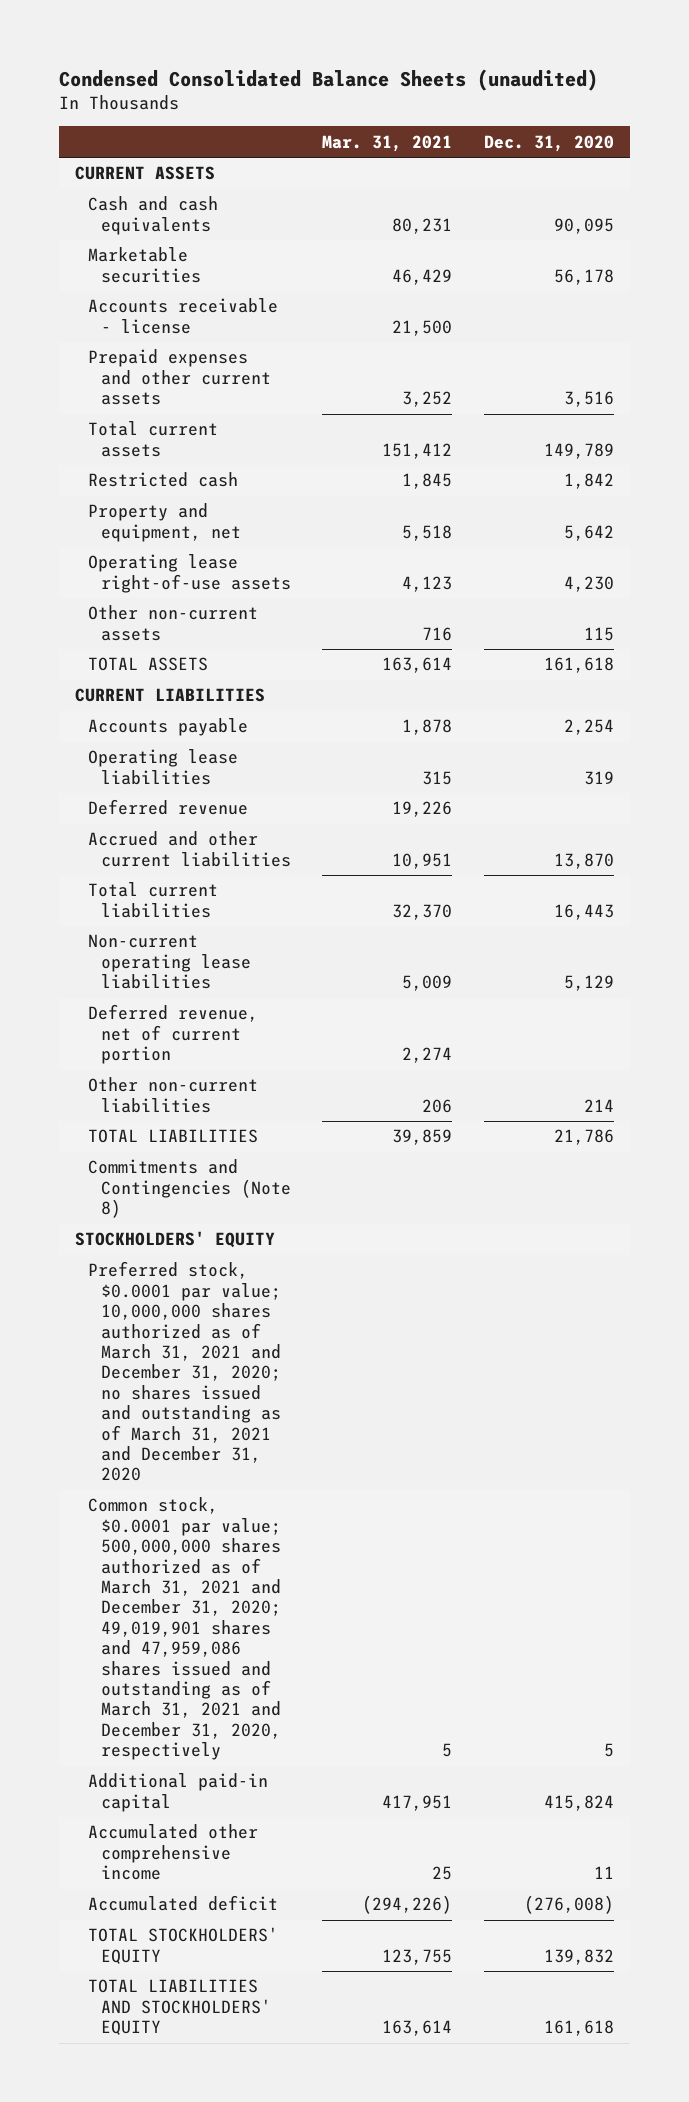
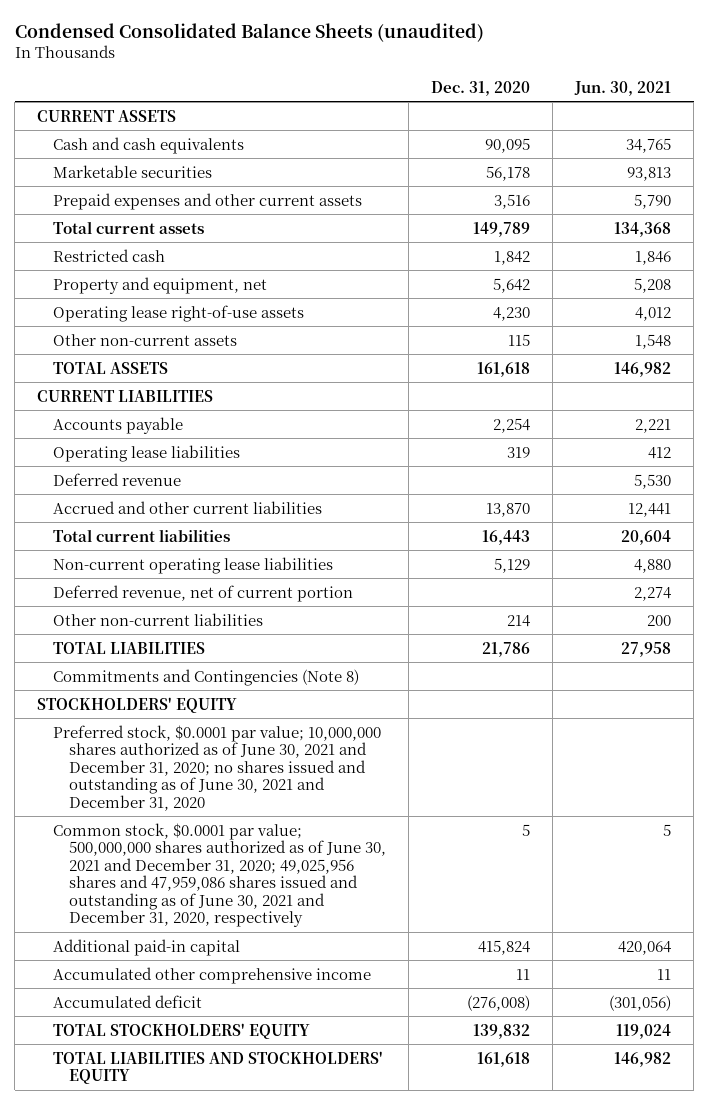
- | Mar. 31, 2021 | Dec. 31, 2020
+ | Dec. 31, 2020 | Jun. 30, 2021
- Accounts receivable - license | 21,500 |
- Preferred stock, $0.0001 par value; 10,000,000 shares authorized as of March 31, 2021 and December 31, 2020; no shares issued and outstanding as of March 31, 2021 and December 31, 2020
- Common stock, $0.0001 par value; 500,000,000 shares authorized as of March 31, 2021 and December 31, 2020; 49,019,901 shares and 47,959,086 shares issued and outstanding as of March 31, 2021 and December 31, 2020, respectively | 5 | 5
+ Preferred stock, $0.0001 par value; 10,000,000 shares authorized as of June 30, 2021 and December 31, 2020; no shares issued and outstanding as of June 30, 2021 and December 31, 2020
+ Common stock, $0.0001 par value; 500,000,000 shares authorized as of June 30, 2021 and December 31, 2020; 49,025,956 shares and 47,959,086 shares issued and outstanding as of June 30, 2021 and December 31, 2020, respectively | 5 | 5

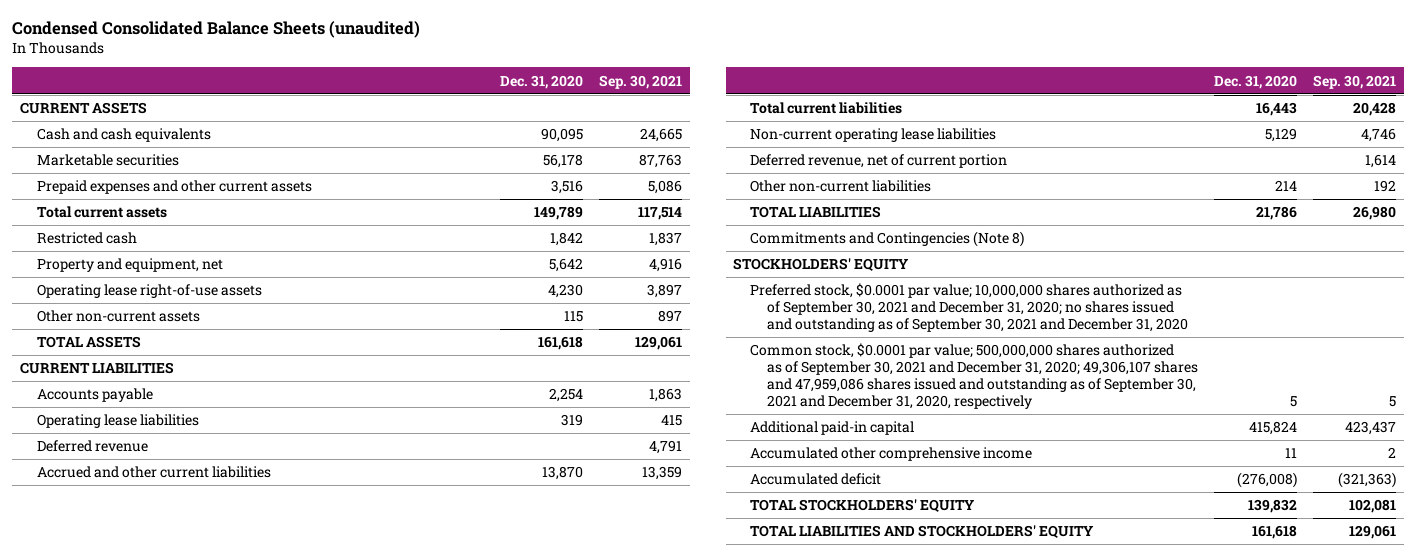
- | Dec. 31, 2020 | Jun. 30, 2021
+ | Dec. 31, 2020 | Sep. 30, 2021
- Preferred stock, $0.0001 par value; 10,000,000 shares authorized as of June 30, 2021 and December 31, 2020; no shares issued and outstanding as of June 30, 2021 and December 31, 2020
- Common stock, $0.0001 par value; 500,000,000 shares authorized as of June 30, 2021 and December 31, 2020; 49,025,956 shares and 47,959,086 shares issued and outstanding as of June 30, 2021 and December 31, 2020, respectively | 5 | 5
+ Preferred stock, $0.0001 par value; 10,000,000 shares authorized as of September 30, 2021 and December 31, 2020; no shares issued and outstanding as of September 30, 2021 and December 31, 2020
+ Common stock, $0.0001 par value; 500,000,000 shares authorized as of September 30, 2021 and December 31, 2020; 49,306,107 shares and 47,959,086 shares issued and outstanding as of September 30, 2021 and December 31, 2020, respectively | 5 | 5

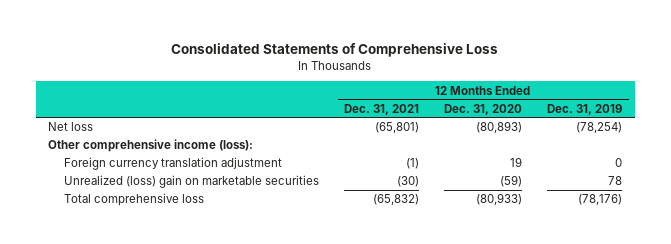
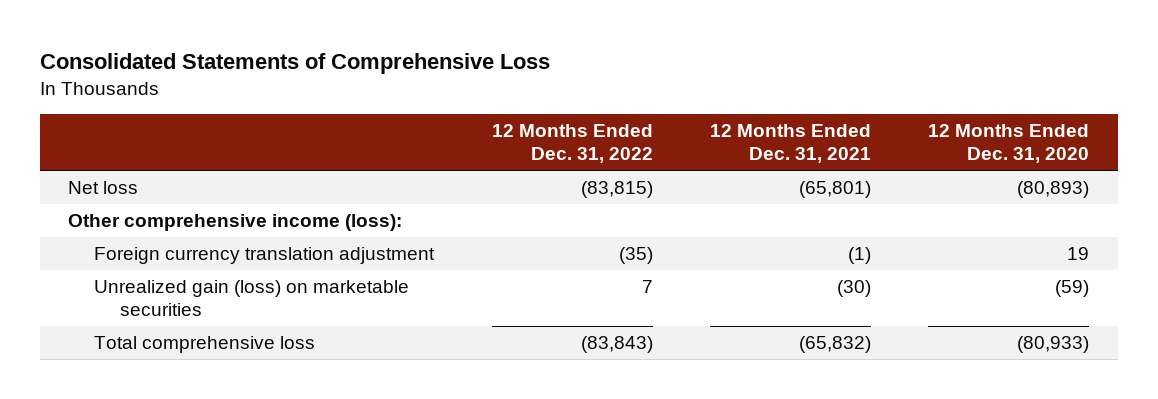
- | 12 Months Ended Dec. 31, 2021 | 12 Months Ended Dec. 31, 2020 | 12 Months Ended Dec. 31, 2019
+ | 12 Months Ended Dec. 31, 2022 | 12 Months Ended Dec. 31, 2021 | 12 Months Ended Dec. 31, 2020
- Unrealized (loss) gain on marketable securities | (30) | (59) | 78
+ Unrealized gain (loss) on marketable securities | 7 | (30) | (59)

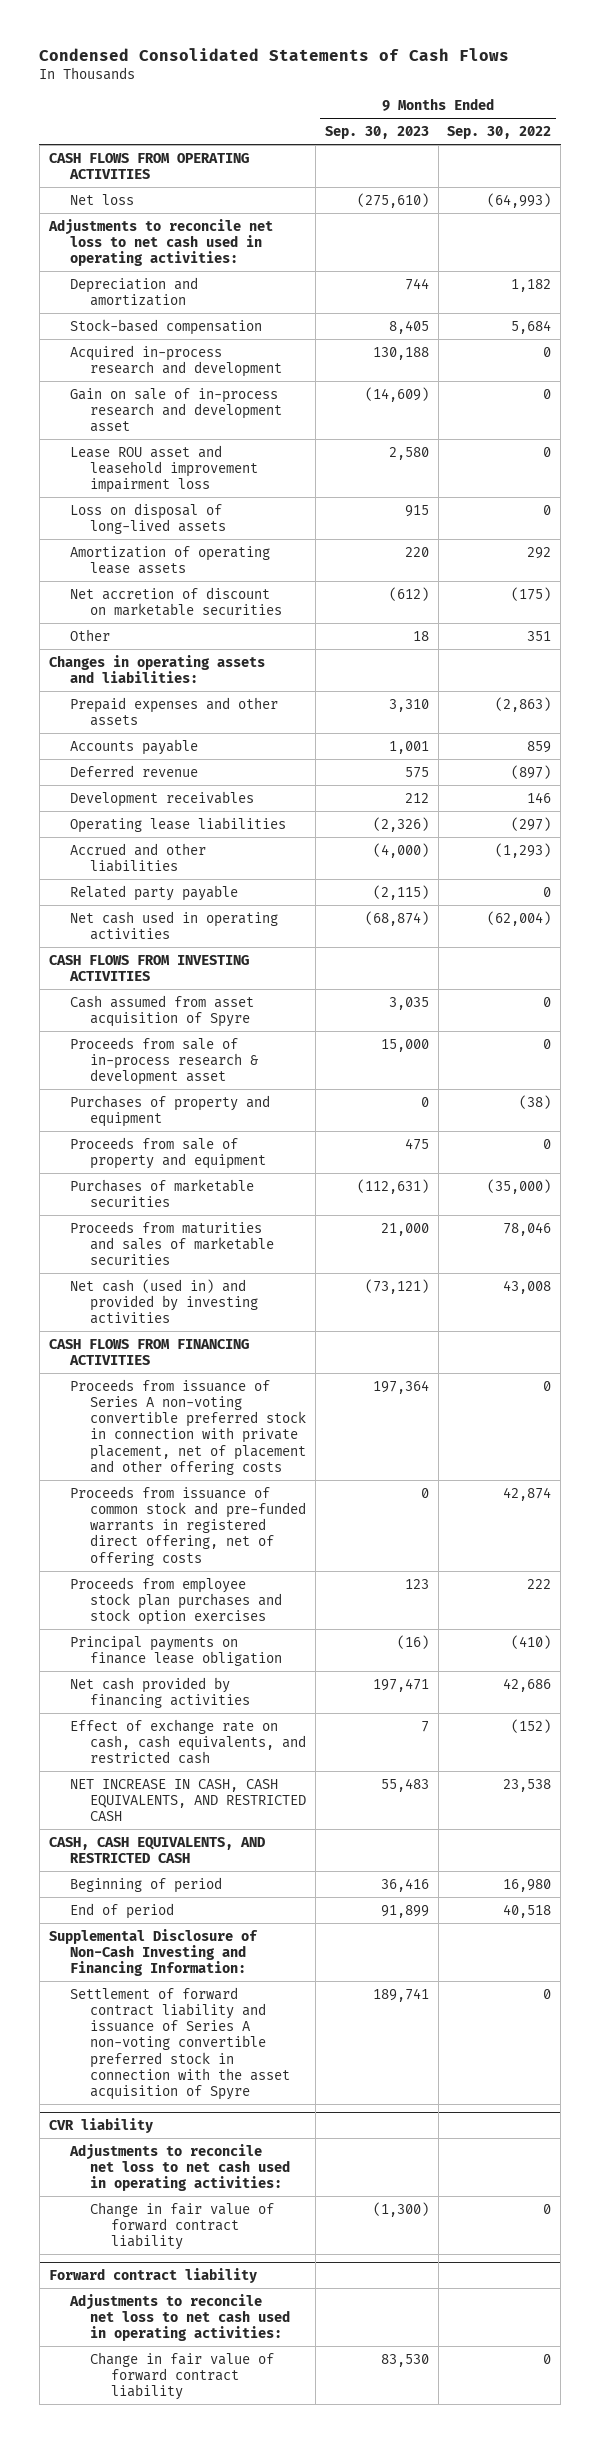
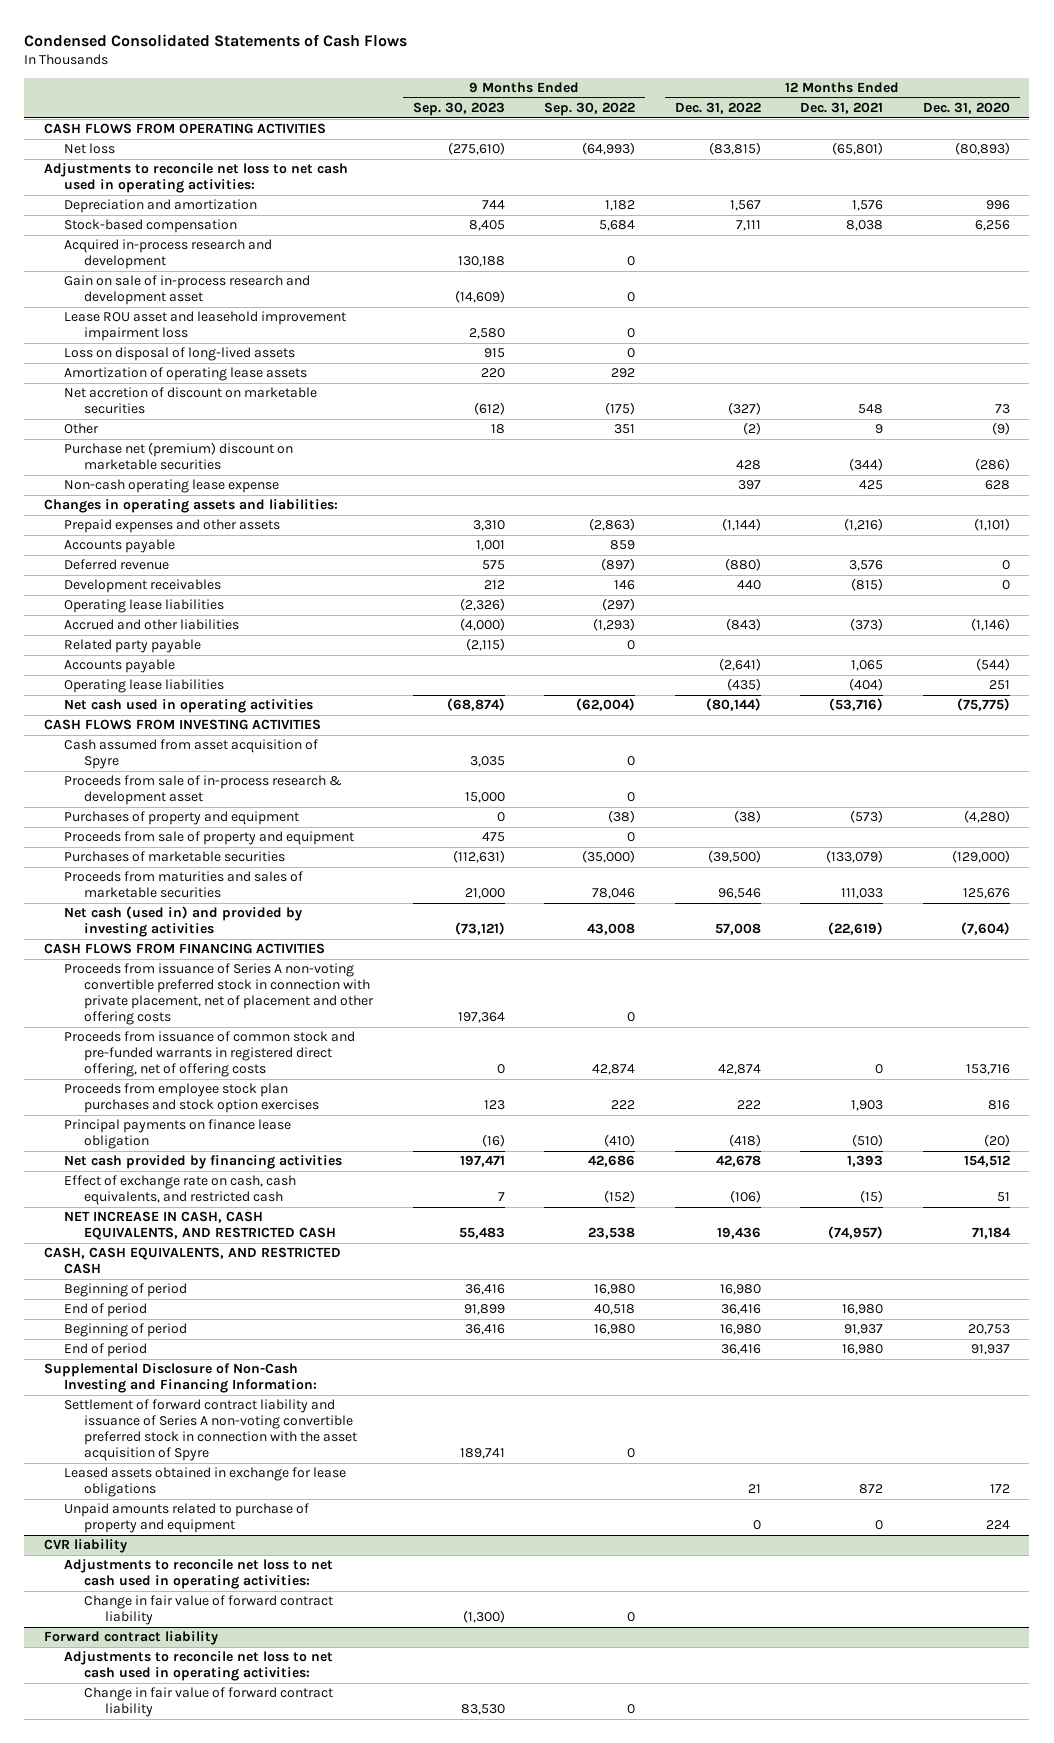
- | 9 Months Ended Sep. 30, 2023 | 9 Months Ended Sep. 30, 2022
+ | 9 Months Ended Sep. 30, 2023 | 9 Months Ended Sep. 30, 2022 | 12 Months Ended Dec. 31, 2022 | 12 Months Ended Dec. 31, 2021 | 12 Months Ended Dec. 31, 2020
+ Purchase net (premium) discount on marketable securities | | | 428 | (344) | (286)
+ Non-cash operating lease expense | | | 397 | 425 | 628
+ Accounts payable | | | (2,641) | 1,065 | (544)
+ Operating lease liabilities | | | (435) | (404) | 251
+ Beginning of period | 36,416 | 16,980 | 16,980 | 91,937 | 20,753
+ End of period | | | 36,416 | 16,980 | 91,937
+ Leased assets obtained in exchange for lease obligations | | | 21 | 872 | 172
+ Unpaid amounts related to purchase of property and equipment | | | 0 | 0 | 224

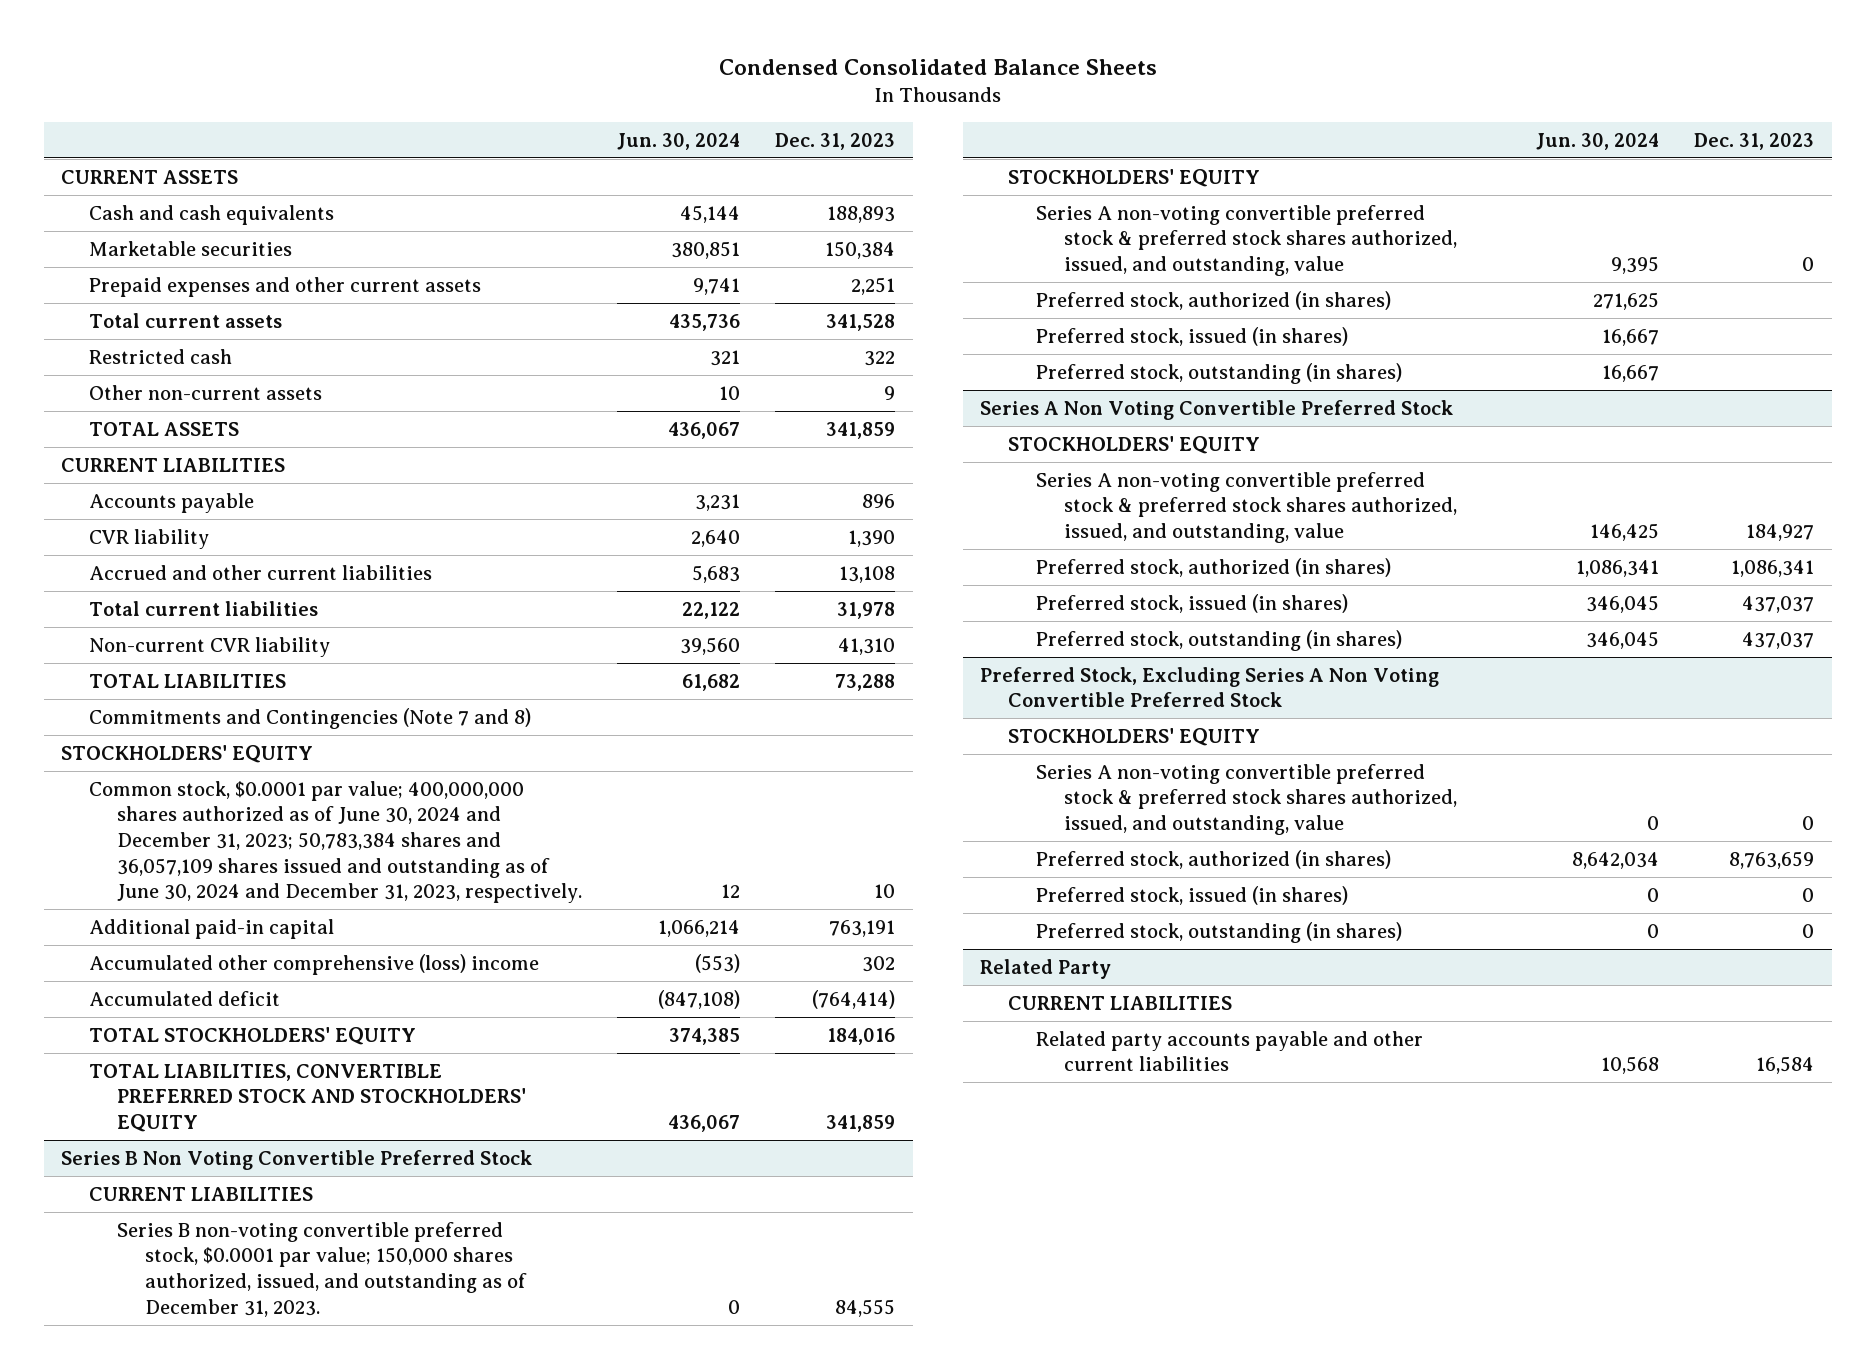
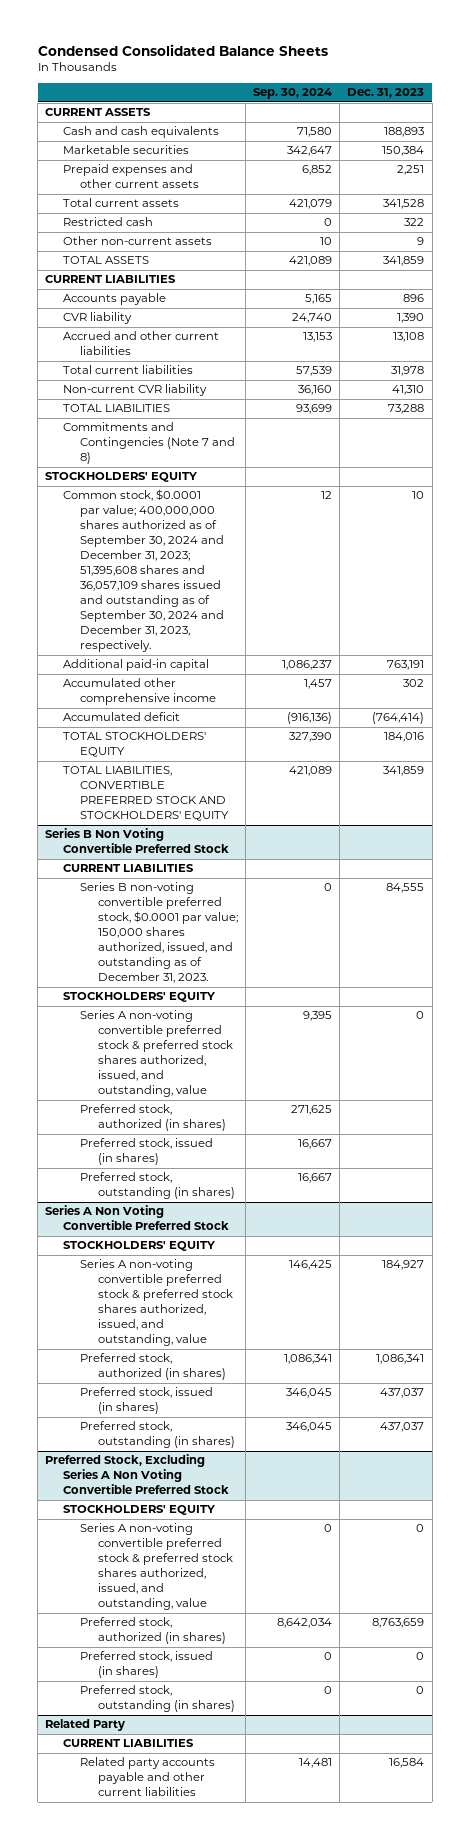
- | Jun. 30, 2024 | Dec. 31, 2023
+ | Sep. 30, 2024 | Dec. 31, 2023
- Common stock, $0.0001 par value; 400,000,000 shares authorized as of June 30, 2024 and December 31, 2023; 50,783,384 shares and 36,057,109 shares issued and outstanding as of June 30, 2024 and December 31, 2023, respectively. | 12 | 10
+ Common stock, $0.0001 par value; 400,000,000 shares authorized as of September 30, 2024 and December 31, 2023; 51,395,608 shares and 36,057,109 shares issued and outstanding as of September 30, 2024 and December 31, 2023, respectively. | 12 | 10
- Accumulated other comprehensive (loss) income | (553) | 302
+ Accumulated other comprehensive income | 1,457 | 302

